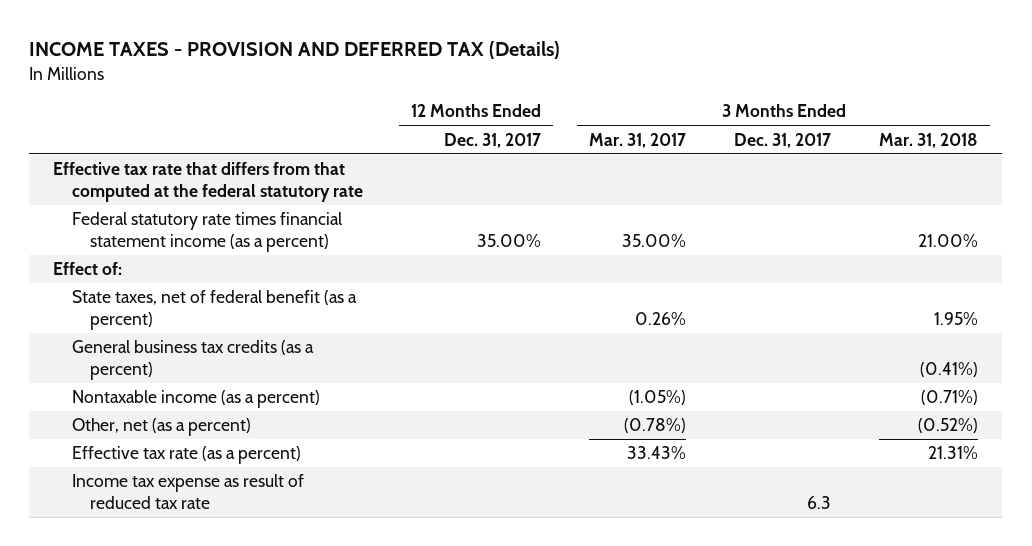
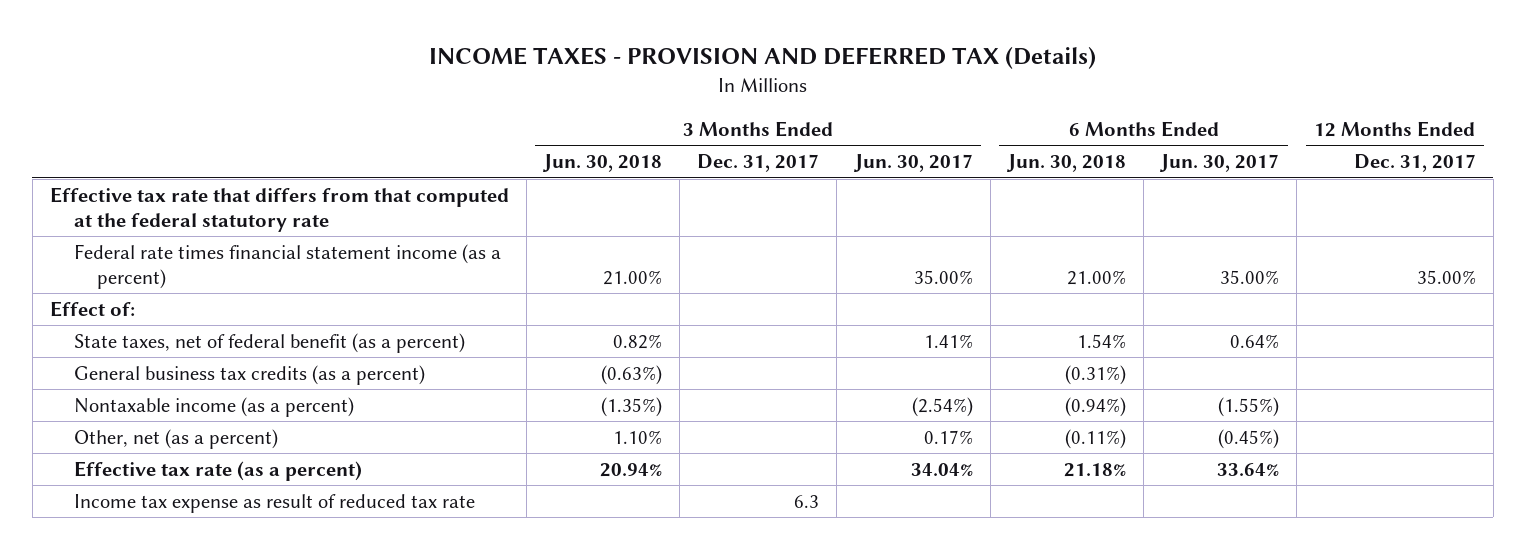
- | 12 Months Ended Dec. 31, 2017 | 3 Months Ended Mar. 31, 2017 | 3 Months Ended Dec. 31, 2017 | 3 Months Ended Mar. 31, 2018
+ | 3 Months Ended Jun. 30, 2018 | 3 Months Ended Dec. 31, 2017 | 3 Months Ended Jun. 30, 2017 | 6 Months Ended Jun. 30, 2018 | 6 Months Ended Jun. 30, 2017 | 12 Months Ended Dec. 31, 2017
- Federal statutory rate times financial statement income (as a percent) | 35.00% | 35.00% | | 21.00%
+ Federal rate times financial statement income (as a percent) | 21.00% | | 35.00% | 21.00% | 35.00% | 35.00%

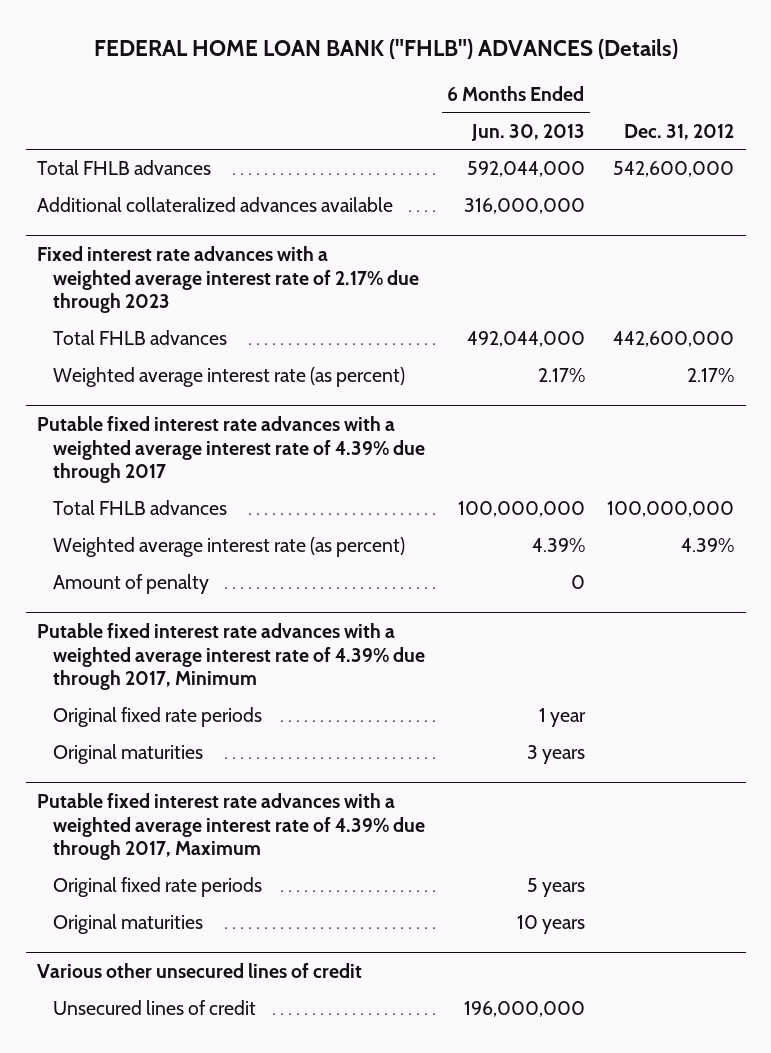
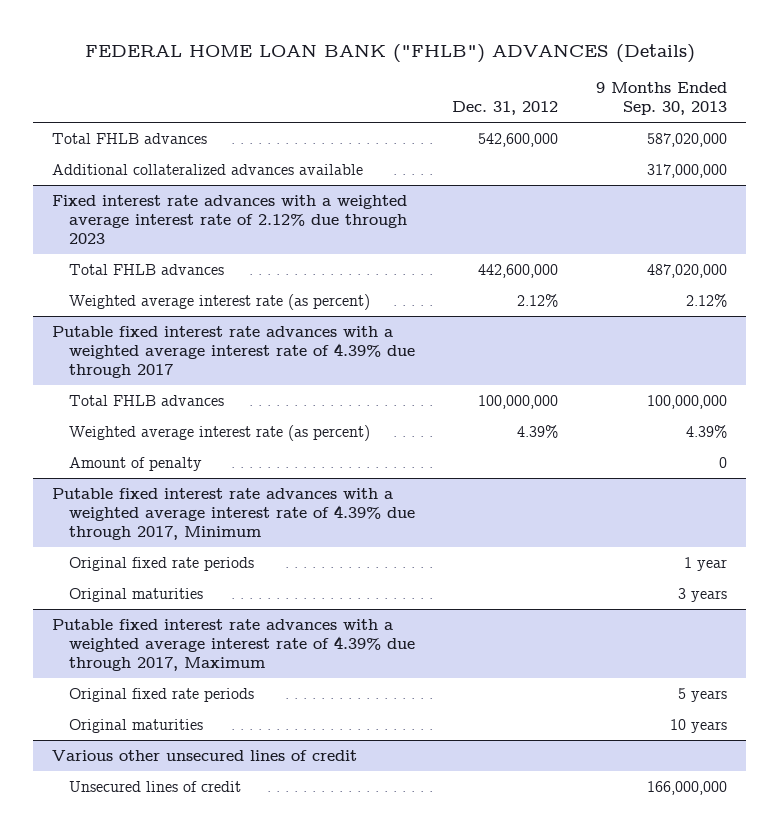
- | 6 Months Ended Jun. 30, 2013 | Dec. 31, 2012
+ | Dec. 31, 2012 | 9 Months Ended Sep. 30, 2013
- Fixed interest rate advances with a weighted average interest rate of 2.17% due through 2023
+ Fixed interest rate advances with a weighted average interest rate of 2.12% due through 2023
- Weighted average interest rate (as percent) | 2.17% | 2.17%
+ Weighted average interest rate (as percent) | 2.12% | 2.12%

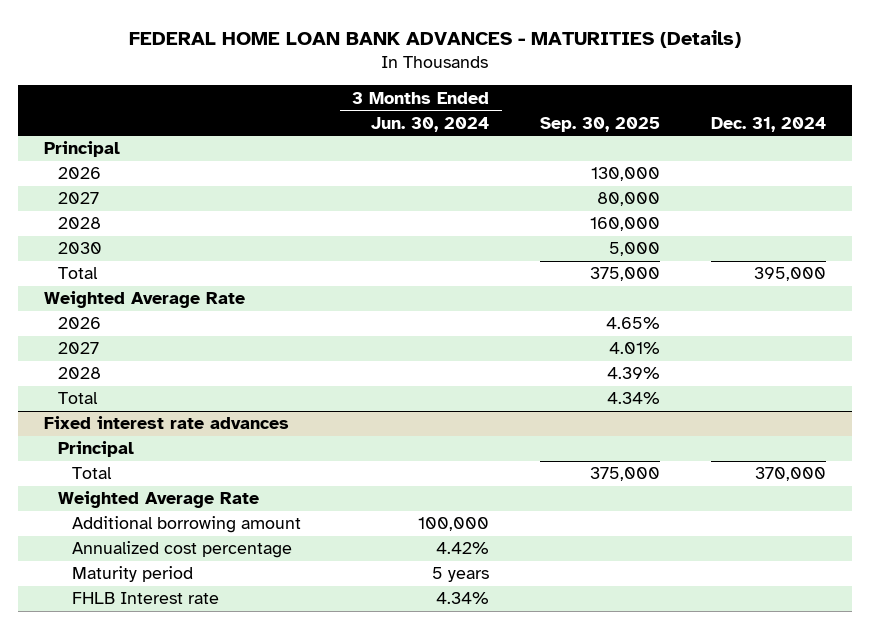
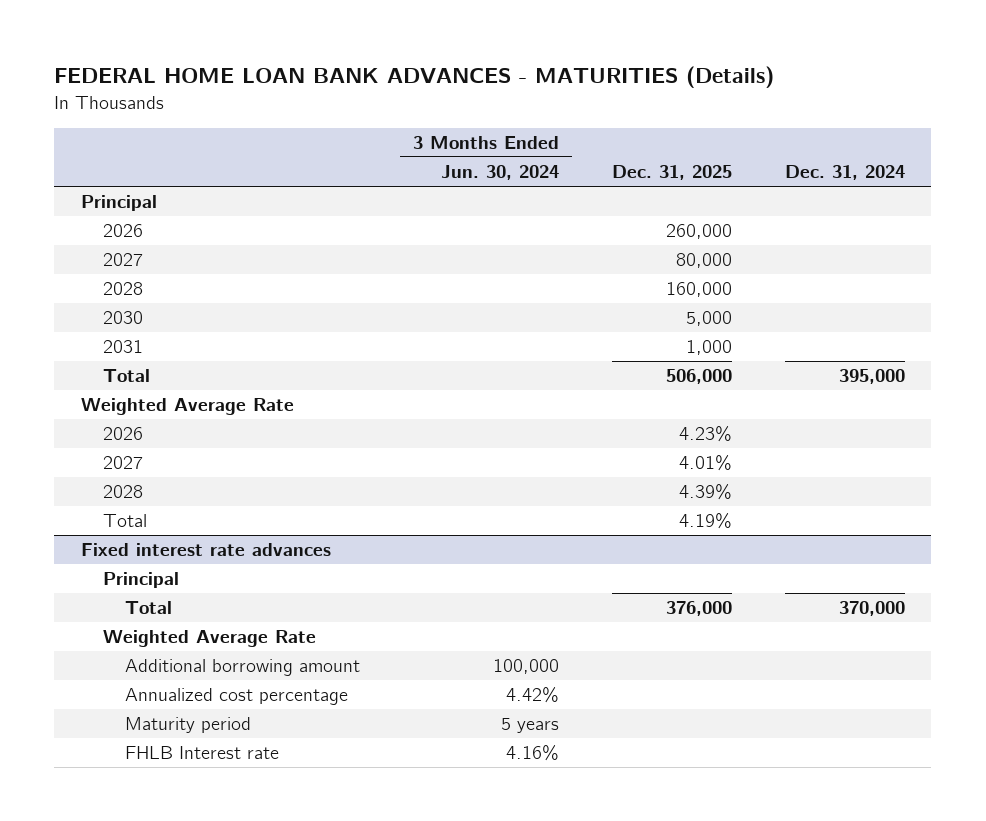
- | 3 Months Ended Jun. 30, 2024 | Sep. 30, 2025 | Dec. 31, 2024
+ | 3 Months Ended Jun. 30, 2024 | Dec. 31, 2025 | Dec. 31, 2024
+ 2031 | | 1,000 |
@ Fixed interest rate advances
- FHLB Interest rate | 4.34% | |
+ FHLB Interest rate | 4.16% | |

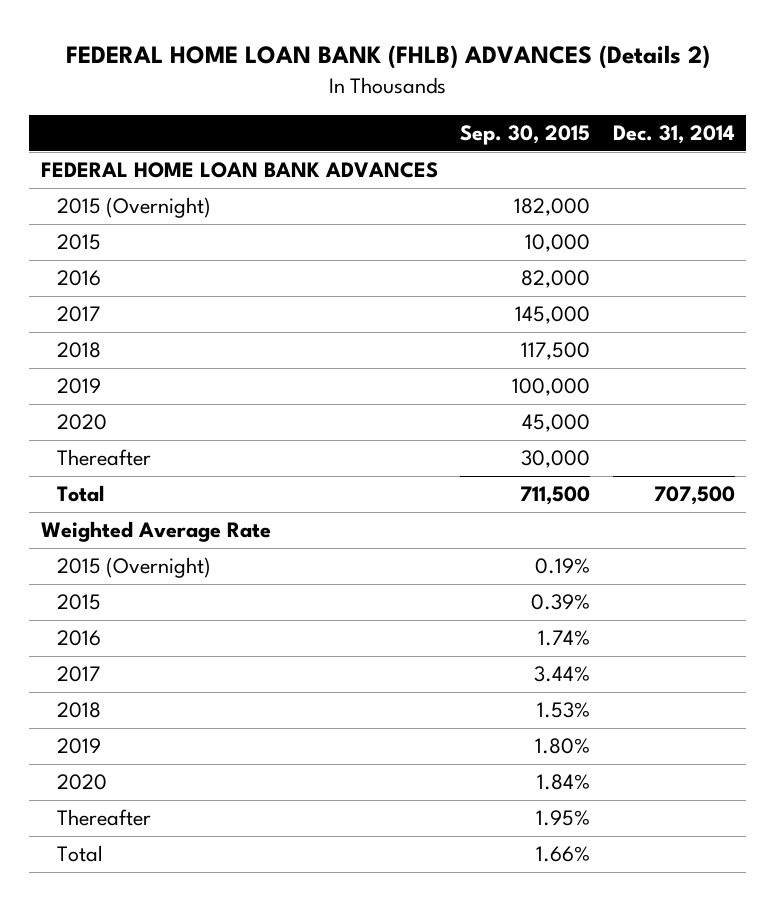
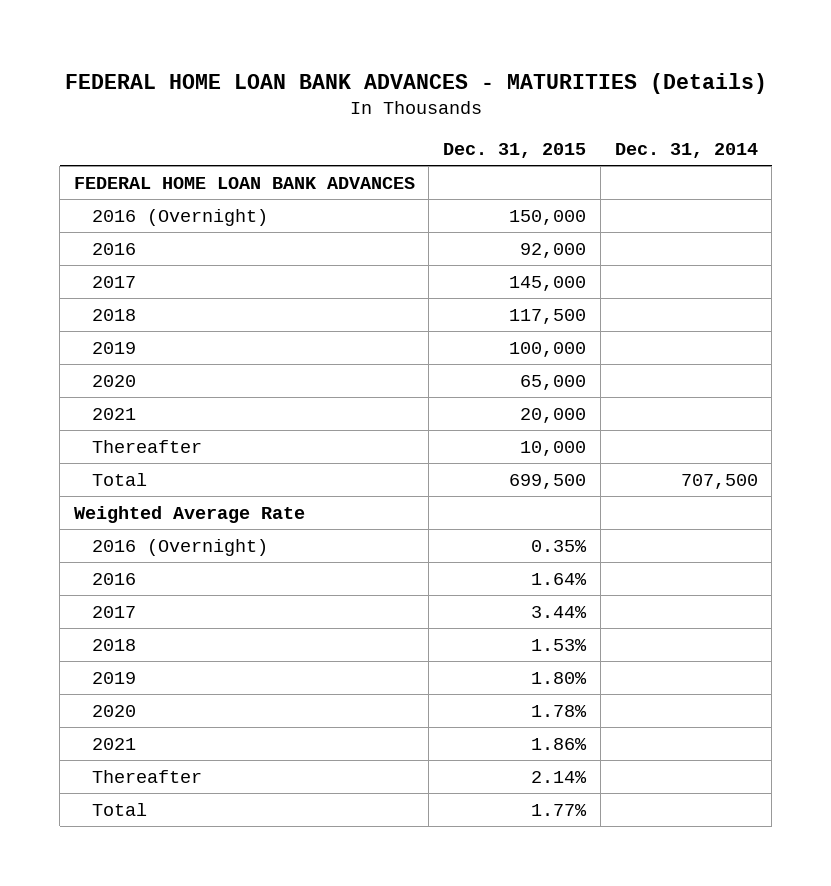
- FEDERAL HOME LOAN BANK (FHLB) ADVANCES (Details 2)
+ FEDERAL HOME LOAN BANK ADVANCES - MATURITIES (Details)
- | Sep. 30, 2015 | Dec. 31, 2014
+ | Dec. 31, 2015 | Dec. 31, 2014
- 2015 (Overnight) | 182,000 |
- 2015 | 10,000 |
+ 2016 (Overnight) | 150,000 |
+ 2021 | 20,000 |
- 2015 (Overnight) | 0.19% |
- 2015 | 0.39% |
+ 2016 (Overnight) | 0.35% |
+ 2021 | 1.86% |

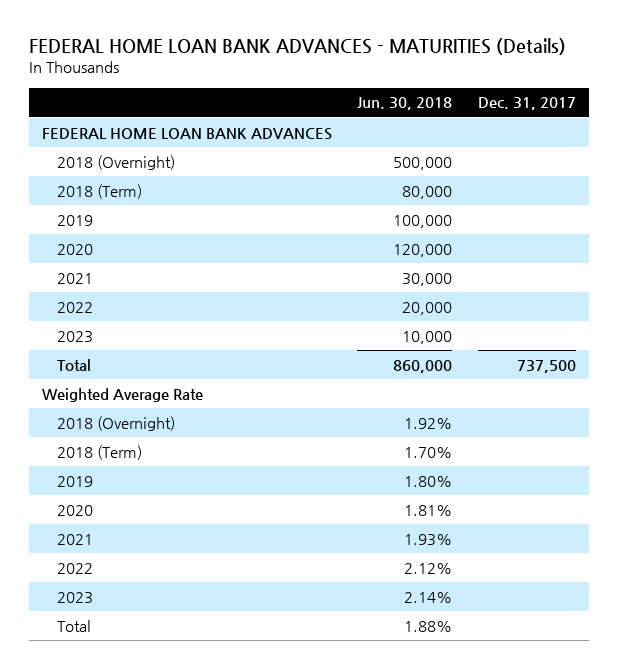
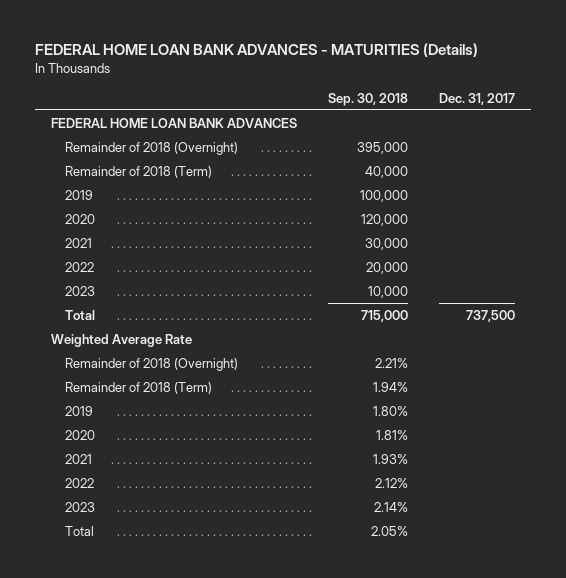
- | Jun. 30, 2018 | Dec. 31, 2017
+ | Sep. 30, 2018 | Dec. 31, 2017
- 2018 (Overnight) | 500,000 |
- 2018 (Term) | 80,000 |
+ Remainder of 2018 (Overnight) | 395,000 |
+ Remainder of 2018 (Term) | 40,000 |
- 2018 (Overnight) | 1.92% |
- 2018 (Term) | 1.70% |
+ Remainder of 2018 (Overnight) | 2.21% |
+ Remainder of 2018 (Term) | 1.94% |

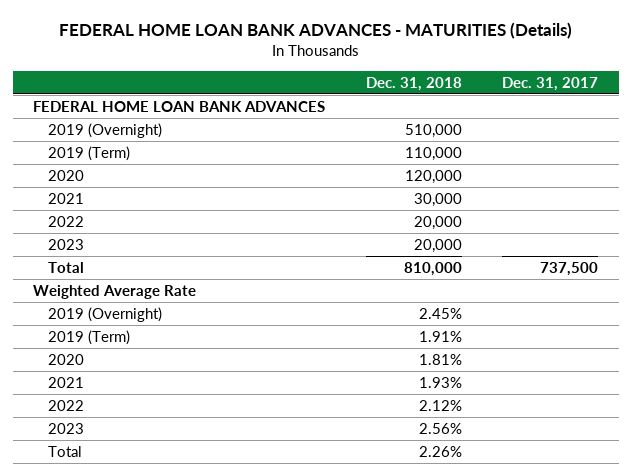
- | Sep. 30, 2018 | Dec. 31, 2017
+ | Dec. 31, 2018 | Dec. 31, 2017
- Remainder of 2018 (Overnight) | 395,000 |
- Remainder of 2018 (Term) | 40,000 |
- 2019 | 100,000 |
+ 2019 (Overnight) | 510,000 |
+ 2019 (Term) | 110,000 |
- Remainder of 2018 (Overnight) | 2.21% |
- Remainder of 2018 (Term) | 1.94% |
- 2019 | 1.80% |
+ 2019 (Overnight) | 2.45% |
+ 2019 (Term) | 1.91% |

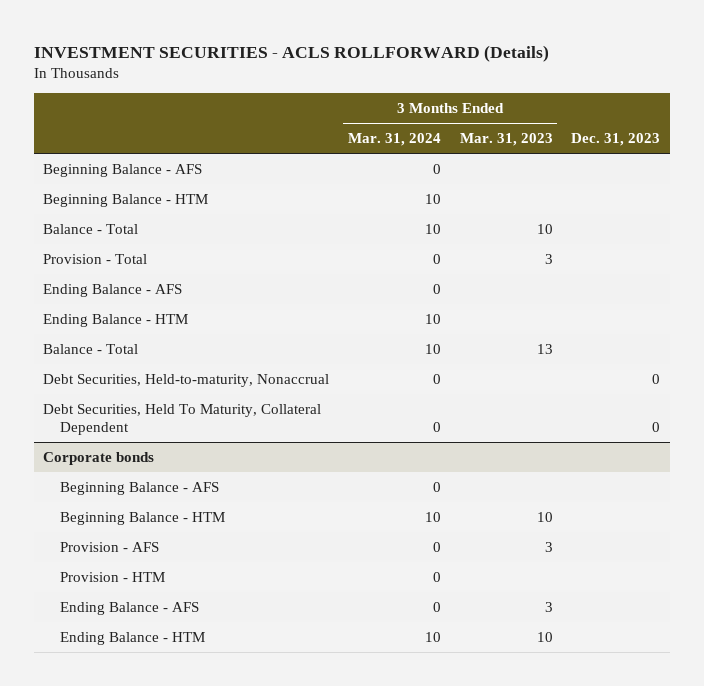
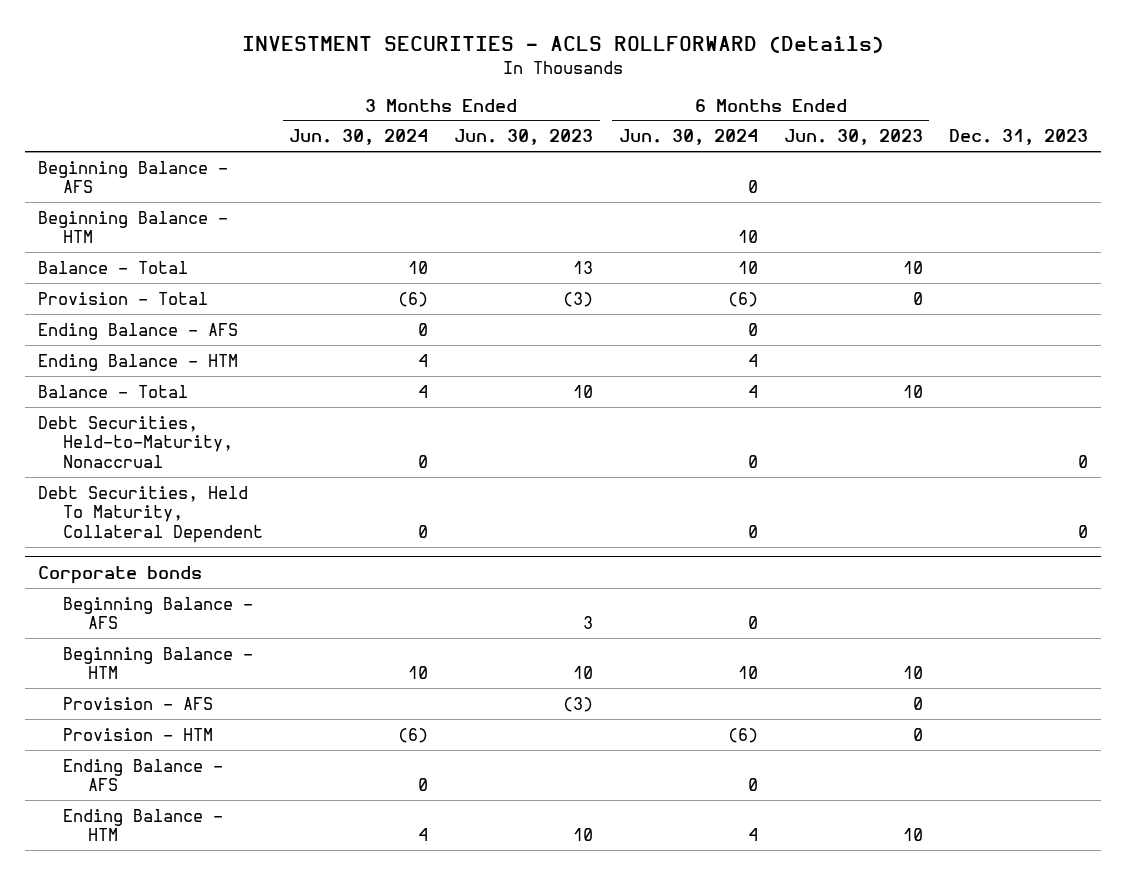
- | 3 Months Ended Mar. 31, 2024 | 3 Months Ended Mar. 31, 2023 | Dec. 31, 2023
+ | 3 Months Ended Jun. 30, 2024 | 3 Months Ended Jun. 30, 2023 | 6 Months Ended Jun. 30, 2024 | 6 Months Ended Jun. 30, 2023 | Dec. 31, 2023
- Debt Securities, Held-to-maturity, Nonaccrual | 0 | | 0
+ Debt Securities, Held-to-Maturity, Nonaccrual | 0 | | 0 | | 0

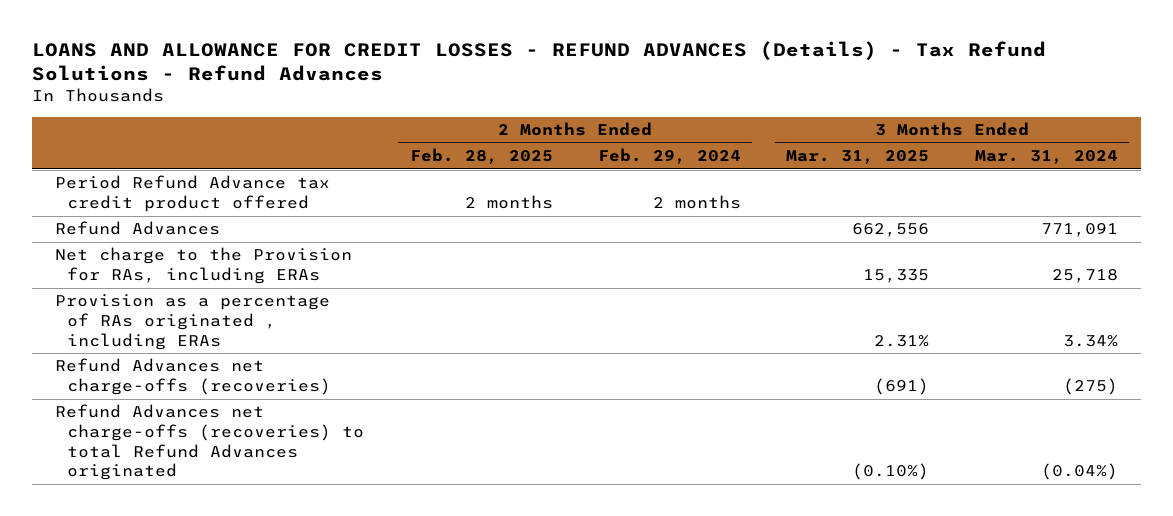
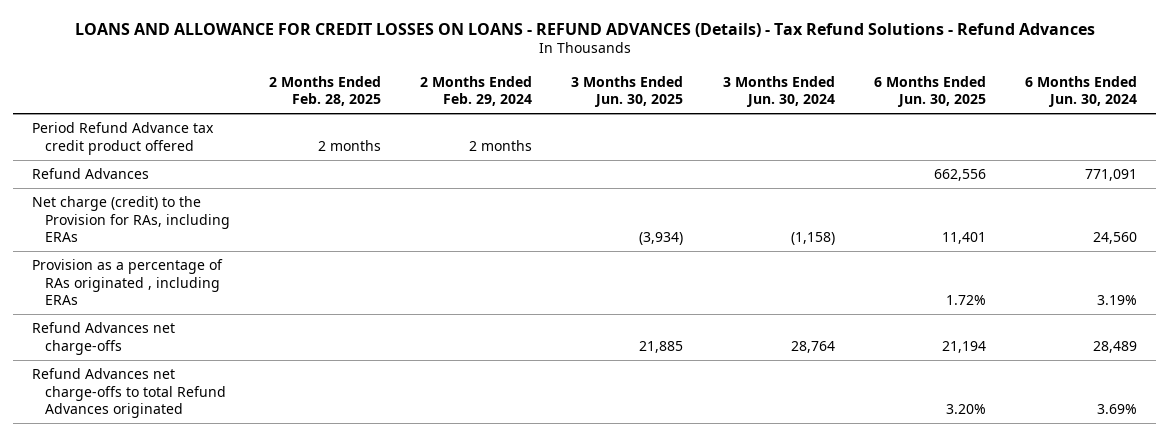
- LOANS AND ALLOWANCE FOR CREDIT LOSSES - REFUND ADVANCES (Details) - Tax Refund Solutions - Refund Advances
+ LOANS AND ALLOWANCE FOR CREDIT LOSSES ON LOANS - REFUND ADVANCES (Details) - Tax Refund Solutions - Refund Advances
- | 2 Months Ended Feb. 28, 2025 | 2 Months Ended Feb. 29, 2024 | 3 Months Ended Mar. 31, 2025 | 3 Months Ended Mar. 31, 2024
+ | 2 Months Ended Feb. 28, 2025 | 2 Months Ended Feb. 29, 2024 | 3 Months Ended Jun. 30, 2025 | 3 Months Ended Jun. 30, 2024 | 6 Months Ended Jun. 30, 2025 | 6 Months Ended Jun. 30, 2024
- Net charge to the Provision for RAs, including ERAs | | | 15,335 | 25,718
+ Net charge (credit) to the Provision for RAs, including ERAs | | | (3,934) | (1,158) | 11,401 | 24,560
- Refund Advances net charge-offs (recoveries) | | | (691) | (275)
- Refund Advances net charge-offs (recoveries) to total Refund Advances originated | | | (0.10%) | (0.04%)
+ Refund Advances net charge-offs | | | 21,885 | 28,764 | 21,194 | 28,489
+ Refund Advances net charge-offs to total Refund Advances originated | | | | | 3.20% | 3.69%

